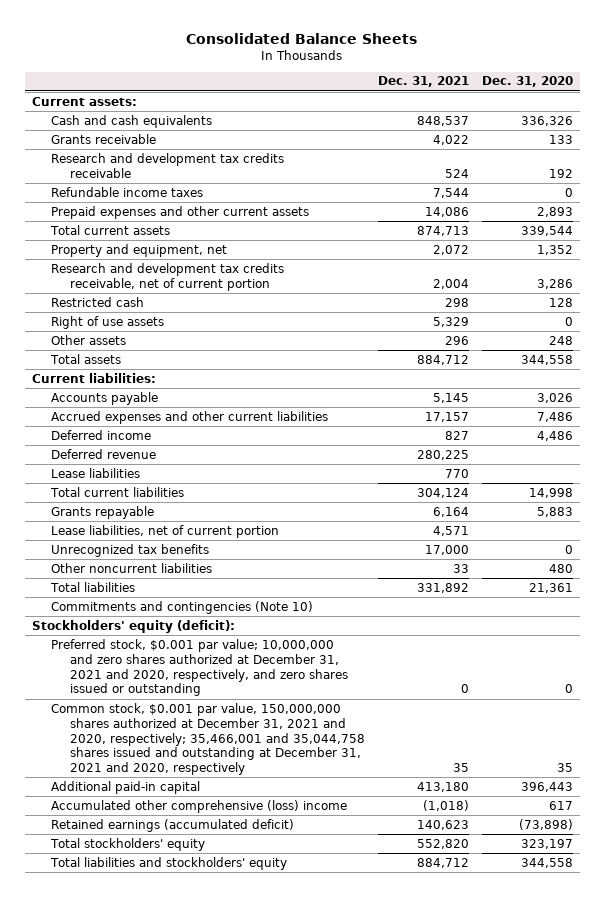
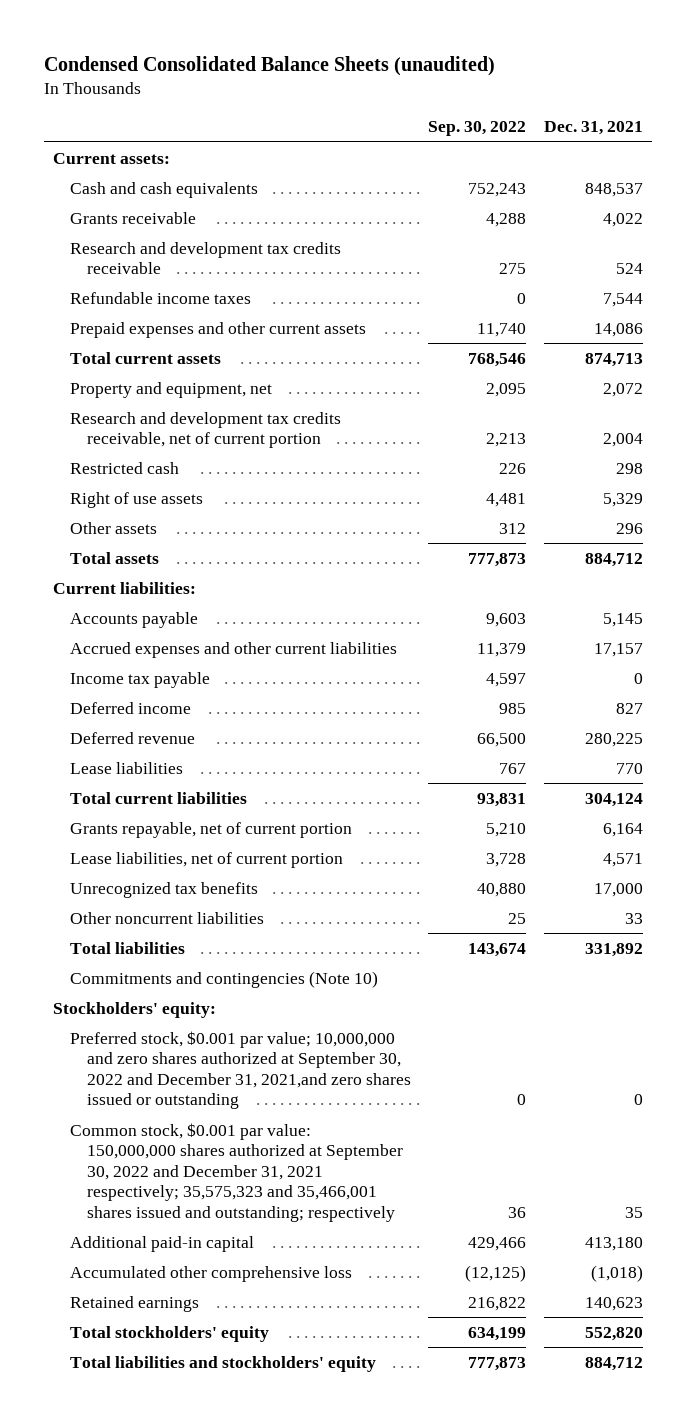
- Consolidated Balance Sheets
+ Condensed Consolidated Balance Sheets (unaudited)
- | Dec. 31, 2021 | Dec. 31, 2020
+ | Sep. 30, 2022 | Dec. 31, 2021
+ Income tax payable | 4,597 | 0
- Grants repayable | 6,164 | 5,883
+ Grants repayable, net of current portion | 5,210 | 6,164
- Stockholders' equity (deficit):
- Preferred stock, $0.001 par value; 10,000,000 and zero shares authorized at December 31, 2021 and 2020, respectively, and zero shares issued or outstanding | 0 | 0
- Common stock, $0.001 par value, 150,000,000 shares authorized at December 31, 2021 and 2020, respectively; 35,466,001 and 35,044,758 shares issued and outstanding at December 31, 2021 and 2020, respectively | 35 | 35
+ Stockholders' equity:
+ Preferred stock, $0.001 par value; 10,000,000 and zero shares authorized at September 30, 2022 and December 31, 2021,and zero shares issued or outstanding | 0 | 0
+ Common stock, $0.001 par value: 150,000,000 shares authorized at September 30, 2022 and December 31, 2021 respectively; 35,575,323 and 35,466,001 shares issued and outstanding; respectively | 36 | 35
- Accumulated other comprehensive (loss) income | (1,018) | 617
- Retained earnings (accumulated deficit) | 140,623 | (73,898)
+ Accumulated other comprehensive loss | (12,125) | (1,018)
+ Retained earnings | 216,822 | 140,623

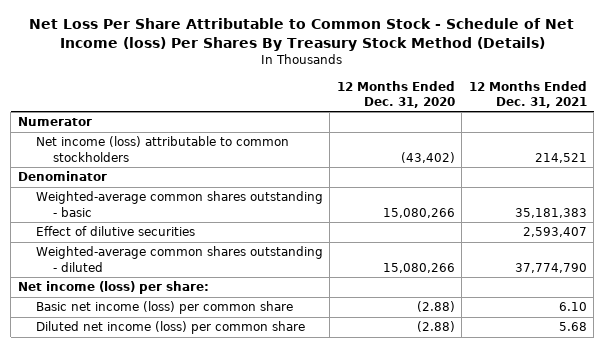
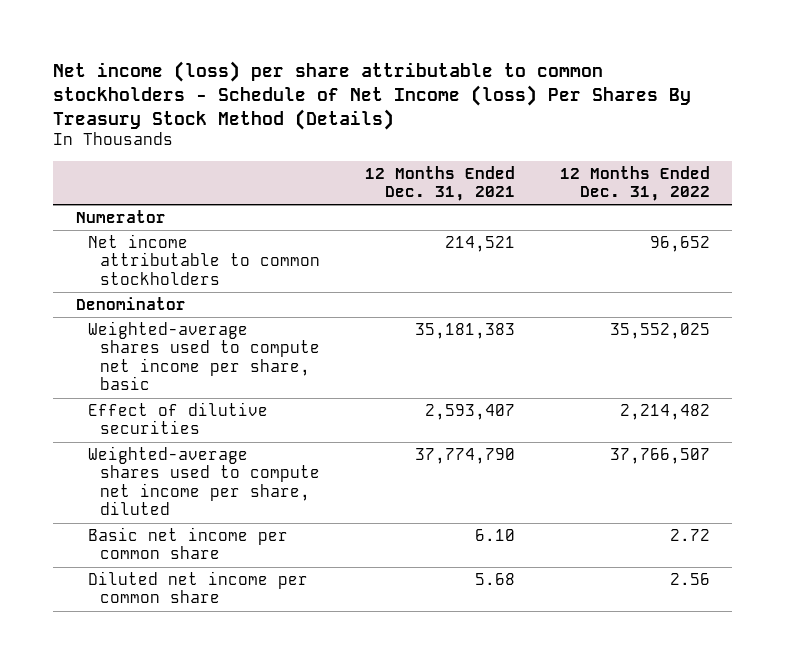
- Net Loss Per Share Attributable to Common Stock - Schedule of Net Income (loss) Per Shares By Treasury Stock Method (Details)
+ Net income (loss) per share attributable to common stockholders - Schedule of Net Income (loss) Per Shares By Treasury Stock Method (Details)
- | 12 Months Ended Dec. 31, 2020 | 12 Months Ended Dec. 31, 2021
+ | 12 Months Ended Dec. 31, 2021 | 12 Months Ended Dec. 31, 2022
- Net income (loss) attributable to common stockholders | (43,402) | 214,521
+ Net income attributable to common stockholders | 214,521 | 96,652
- Weighted-average common shares outstanding - basic | 15,080,266 | 35,181,383
+ Weighted-average shares used to compute net income per share, basic | 35,181,383 | 35,552,025
- Weighted-average common shares outstanding - diluted | 15,080,266 | 37,774,790
- Net income (loss) per share:
- Basic net income (loss) per common share | (2.88) | 6.10
- Diluted net income (loss) per common share | (2.88) | 5.68
+ Weighted-average shares used to compute net income per share, diluted | 37,774,790 | 37,766,507
+ Basic net income per common share | 6.10 | 2.72
+ Diluted net income per common share | 5.68 | 2.56

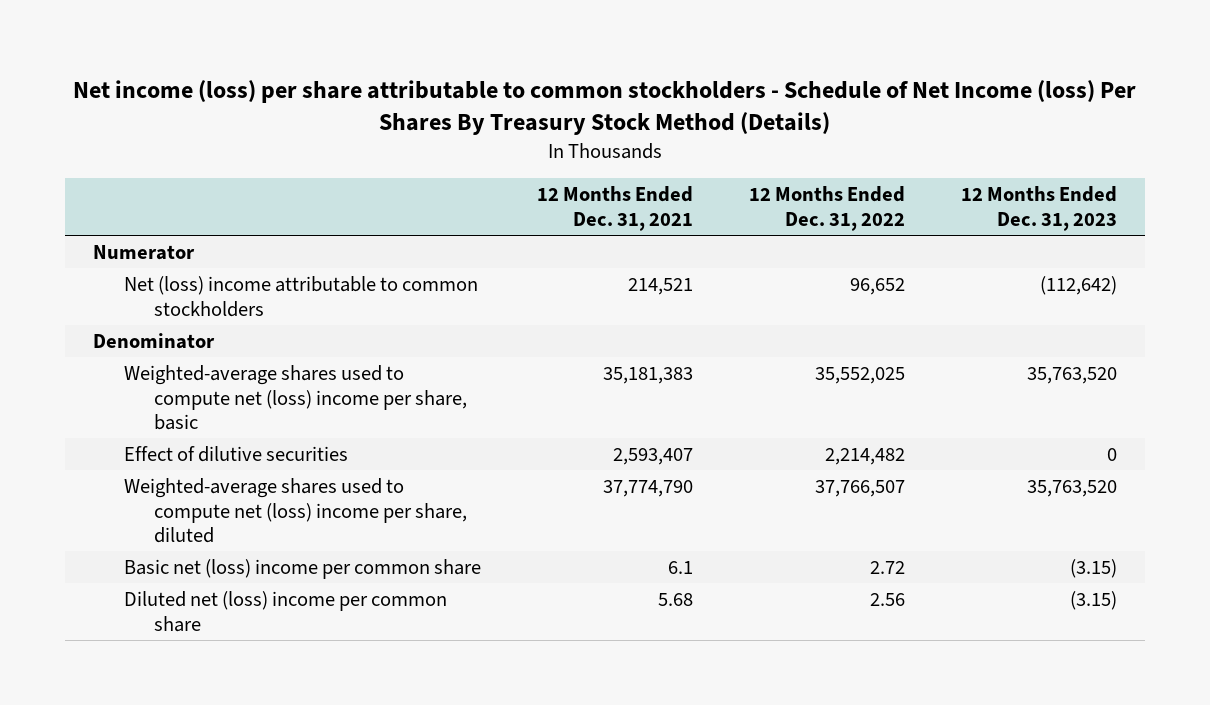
- | 12 Months Ended Dec. 31, 2021 | 12 Months Ended Dec. 31, 2022
+ | 12 Months Ended Dec. 31, 2021 | 12 Months Ended Dec. 31, 2022 | 12 Months Ended Dec. 31, 2023
- Net income attributable to common stockholders | 214,521 | 96,652
+ Net (loss) income attributable to common stockholders | 214,521 | 96,652 | (112,642)
- Weighted-average shares used to compute net income per share, basic | 35,181,383 | 35,552,025
+ Weighted-average shares used to compute net (loss) income per share, basic | 35,181,383 | 35,552,025 | 35,763,520
- Weighted-average shares used to compute net income per share, diluted | 37,774,790 | 37,766,507
- Basic net income per common share | 6.10 | 2.72
- Diluted net income per common share | 5.68 | 2.56
+ Weighted-average shares used to compute net (loss) income per share, diluted | 37,774,790 | 37,766,507 | 35,763,520
+ Basic net (loss) income per common share | 6.1 | 2.72 | (3.15)
+ Diluted net (loss) income per common share | 5.68 | 2.56 | (3.15)

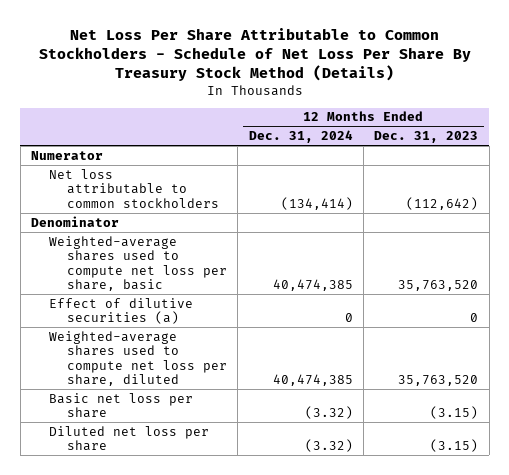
- Net income (loss) per share attributable to common stockholders - Schedule of Net Income (loss) Per Shares By Treasury Stock Method (Details)
+ Net Loss Per Share Attributable to Common Stockholders - Schedule of Net Loss Per Share By Treasury Stock Method (Details)
- | 12 Months Ended Dec. 31, 2021 | 12 Months Ended Dec. 31, 2022 | 12 Months Ended Dec. 31, 2023
+ | 12 Months Ended Dec. 31, 2024 | 12 Months Ended Dec. 31, 2023
- Net (loss) income attributable to common stockholders | 214,521 | 96,652 | (112,642)
+ Net loss attributable to common stockholders | (134,414) | (112,642)
- Weighted-average shares used to compute net (loss) income per share, basic | 35,181,383 | 35,552,025 | 35,763,520
- Effect of dilutive securities | 2,593,407 | 2,214,482 | 0
- Weighted-average shares used to compute net (loss) income per share, diluted | 37,774,790 | 37,766,507 | 35,763,520
- Basic net (loss) income per common share | 6.1 | 2.72 | (3.15)
- Diluted net (loss) income per common share | 5.68 | 2.56 | (3.15)
+ Weighted-average shares used to compute net loss per share, basic | 40,474,385 | 35,763,520
+ Effect of dilutive securities (a) | 0 | 0
+ Weighted-average shares used to compute net loss per share, diluted | 40,474,385 | 35,763,520
+ Basic net loss per share | (3.32) | (3.15)
+ Diluted net loss per share | (3.32) | (3.15)

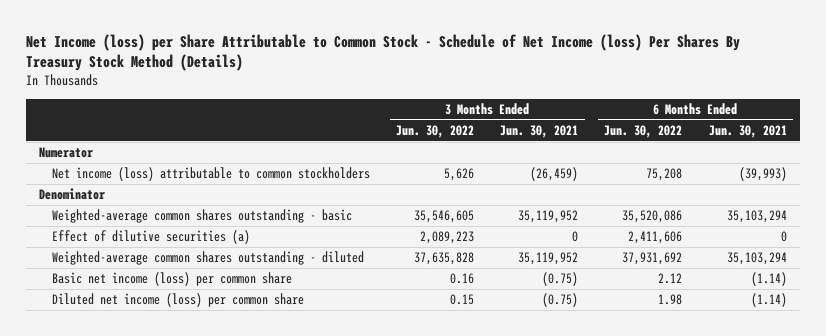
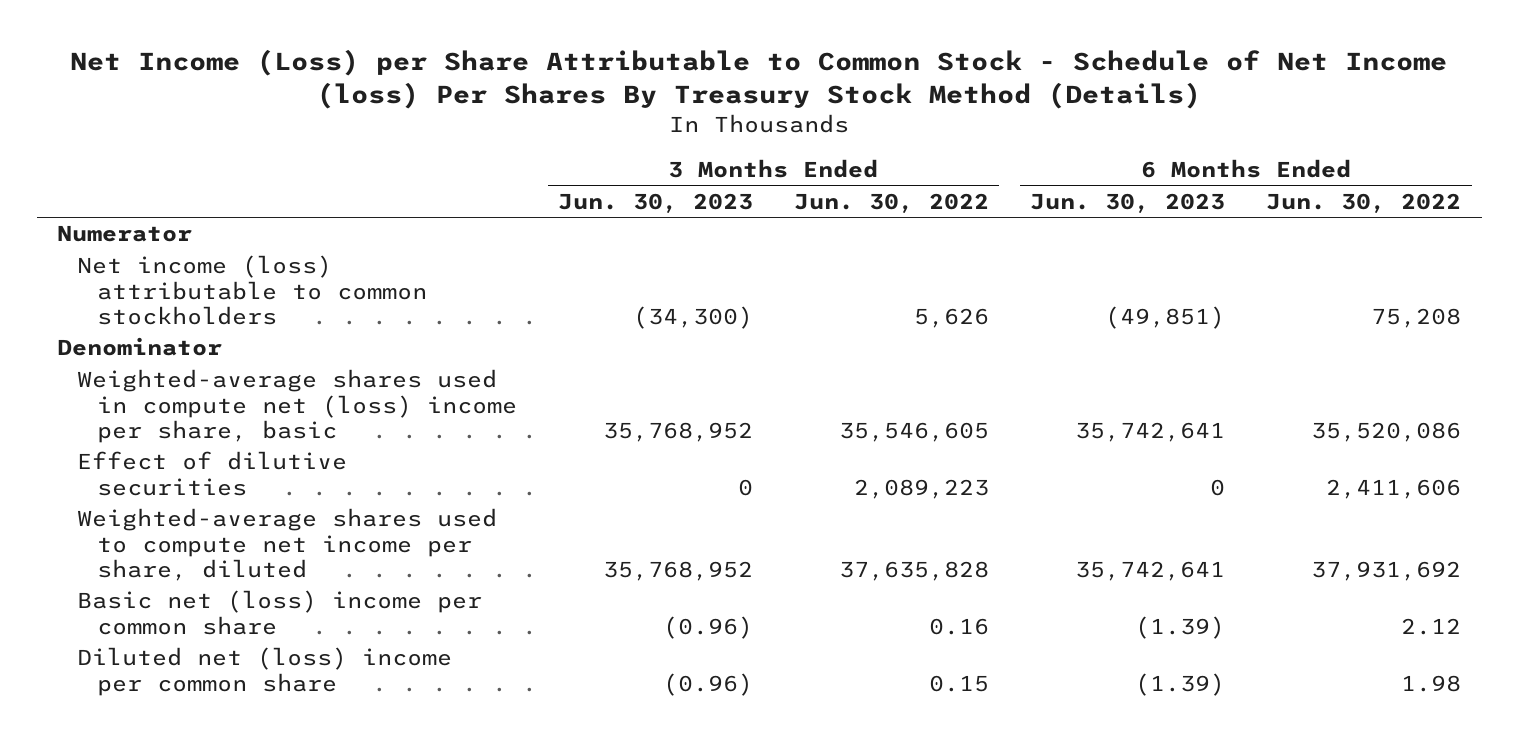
- Net Income (loss) per Share Attributable to Common Stock - Schedule of Net Income (loss) Per Shares By Treasury Stock Method (Details)
+ Net Income (Loss) per Share Attributable to Common Stock - Schedule of Net Income (loss) Per Shares By Treasury Stock Method (Details)
- | 3 Months Ended Jun. 30, 2022 | 3 Months Ended Jun. 30, 2021 | 6 Months Ended Jun. 30, 2022 | 6 Months Ended Jun. 30, 2021
+ | 3 Months Ended Jun. 30, 2023 | 3 Months Ended Jun. 30, 2022 | 6 Months Ended Jun. 30, 2023 | 6 Months Ended Jun. 30, 2022
- Weighted-average common shares outstanding - basic | 35,546,605 | 35,119,952 | 35,520,086 | 35,103,294
- Effect of dilutive securities (a) | 2,089,223 | 0 | 2,411,606 | 0
- Weighted-average common shares outstanding - diluted | 37,635,828 | 35,119,952 | 37,931,692 | 35,103,294
- Basic net income (loss) per common share | 0.16 | (0.75) | 2.12 | (1.14)
- Diluted net income (loss) per common share | 0.15 | (0.75) | 1.98 | (1.14)
+ Weighted-average shares used in compute net (loss) income per share, basic | 35,768,952 | 35,546,605 | 35,742,641 | 35,520,086
+ Effect of dilutive securities | 0 | 2,089,223 | 0 | 2,411,606
+ Weighted-average shares used to compute net income per share, diluted | 35,768,952 | 37,635,828 | 35,742,641 | 37,931,692
+ Basic net (loss) income per common share | (0.96) | 0.16 | (1.39) | 2.12
+ Diluted net (loss) income per common share | (0.96) | 0.15 | (1.39) | 1.98

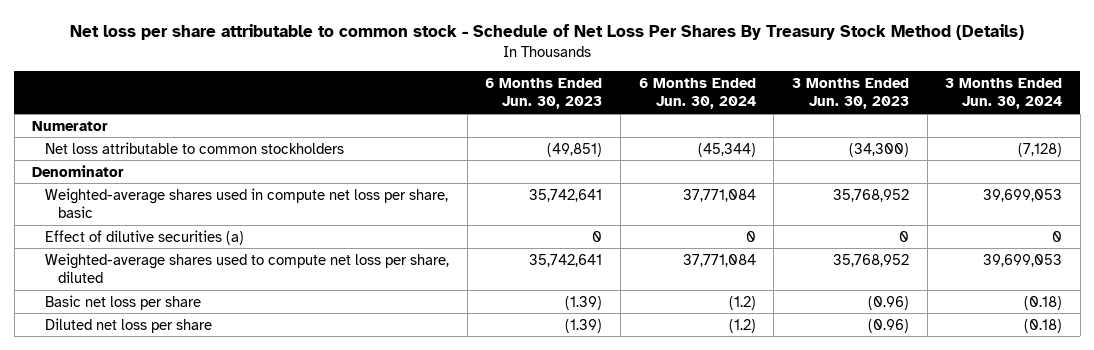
- Net Income (Loss) per Share Attributable to Common Stock - Schedule of Net Income (loss) Per Shares By Treasury Stock Method (Details)
+ Net loss per share attributable to common stock - Schedule of Net Loss Per Shares By Treasury Stock Method (Details)
- | 3 Months Ended Jun. 30, 2023 | 3 Months Ended Jun. 30, 2022 | 6 Months Ended Jun. 30, 2023 | 6 Months Ended Jun. 30, 2022
+ | 6 Months Ended Jun. 30, 2023 | 6 Months Ended Jun. 30, 2024 | 3 Months Ended Jun. 30, 2023 | 3 Months Ended Jun. 30, 2024
- Net income (loss) attributable to common stockholders | (34,300) | 5,626 | (49,851) | 75,208
+ Net loss attributable to common stockholders | (49,851) | (45,344) | (34,300) | (7,128)
- Weighted-average shares used in compute net (loss) income per share, basic | 35,768,952 | 35,546,605 | 35,742,641 | 35,520,086
- Effect of dilutive securities | 0 | 2,089,223 | 0 | 2,411,606
- Weighted-average shares used to compute net income per share, diluted | 35,768,952 | 37,635,828 | 35,742,641 | 37,931,692
- Basic net (loss) income per common share | (0.96) | 0.16 | (1.39) | 2.12
- Diluted net (loss) income per common share | (0.96) | 0.15 | (1.39) | 1.98
+ Weighted-average shares used in compute net loss per share, basic | 35,742,641 | 37,771,084 | 35,768,952 | 39,699,053
+ Effect of dilutive securities (a) | 0 | 0 | 0 | 0
+ Weighted-average shares used to compute net loss per share, diluted | 35,742,641 | 37,771,084 | 35,768,952 | 39,699,053
+ Basic net loss per share | (1.39) | (1.2) | (0.96) | (0.18)
+ Diluted net loss per share | (1.39) | (1.2) | (0.96) | (0.18)

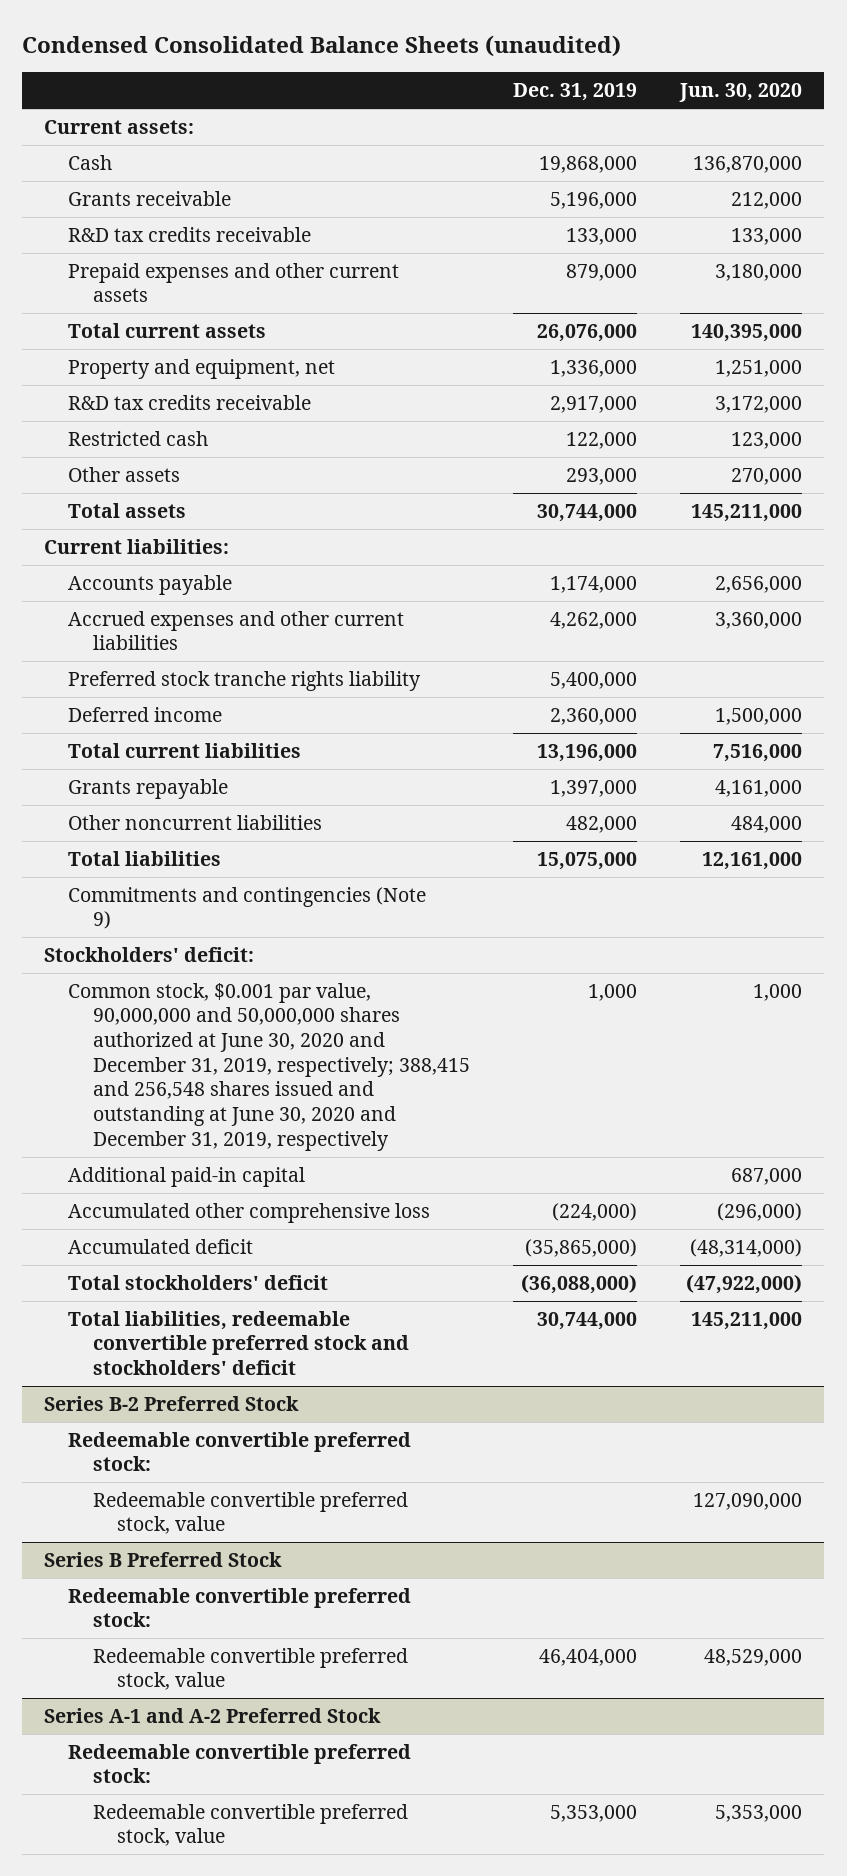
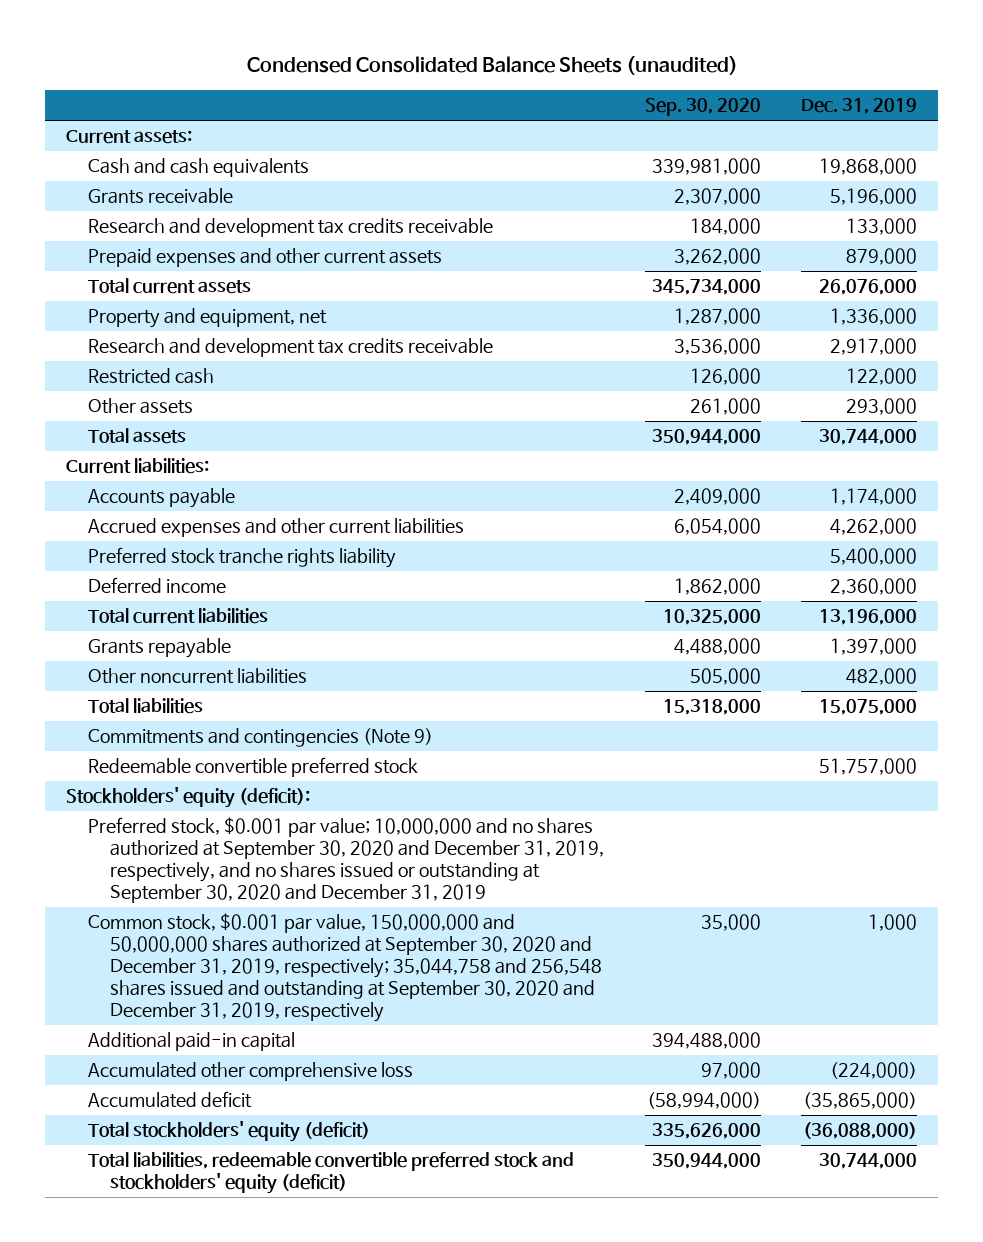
- | Dec. 31, 2019 | Jun. 30, 2020
+ | Sep. 30, 2020 | Dec. 31, 2019
- Cash | 19,868,000 | 136,870,000
+ Cash and cash equivalents | 339,981,000 | 19,868,000
- R&D tax credits receivable | 133,000 | 133,000
+ Research and development tax credits receivable | 184,000 | 133,000
- R&D tax credits receivable | 2,917,000 | 3,172,000
+ Research and development tax credits receivable | 3,536,000 | 2,917,000
- Stockholders' deficit:
- Common stock, $0.001 par value, 90,000,000 and 50,000,000 shares authorized at June 30, 2020 and December 31, 2019, respectively; 388,415 and 256,548 shares issued and outstanding at June 30, 2020 and December 31, 2019, respectively | 1,000 | 1,000
+ Redeemable convertible preferred stock | | 51,757,000
+ Stockholders' equity (deficit):
+ Preferred stock, $0.001 par value; 10,000,000 and no shares authorized at September 30, 2020 and December 31, 2019, respectively, and no shares issued or outstanding at September 30, 2020 and December 31, 2019
+ Common stock, $0.001 par value, 150,000,000 and 50,000,000 shares authorized at September 30, 2020 and December 31, 2019, respectively; 35,044,758 and 256,548 shares issued and outstanding at September 30, 2020 and December 31, 2019, respectively | 35,000 | 1,000
- Total stockholders' deficit | (36,088,000) | (47,922,000)
- Total liabilities, redeemable convertible preferred stock and stockholders' deficit | 30,744,000 | 145,211,000
- Series B-2 Preferred Stock
- Redeemable convertible preferred stock:
- Redeemable convertible preferred stock, value | | 127,090,000
- Series B Preferred Stock
- Redeemable convertible preferred stock:
- Redeemable convertible preferred stock, value | 46,404,000 | 48,529,000
- Series A-1 and A-2 Preferred Stock
- Redeemable convertible preferred stock:
- Redeemable convertible preferred stock, value | 5,353,000 | 5,353,000
+ Total stockholders' equity (deficit) | 335,626,000 | (36,088,000)
+ Total liabilities, redeemable convertible preferred stock and stockholders' equity (deficit) | 350,944,000 | 30,744,000

